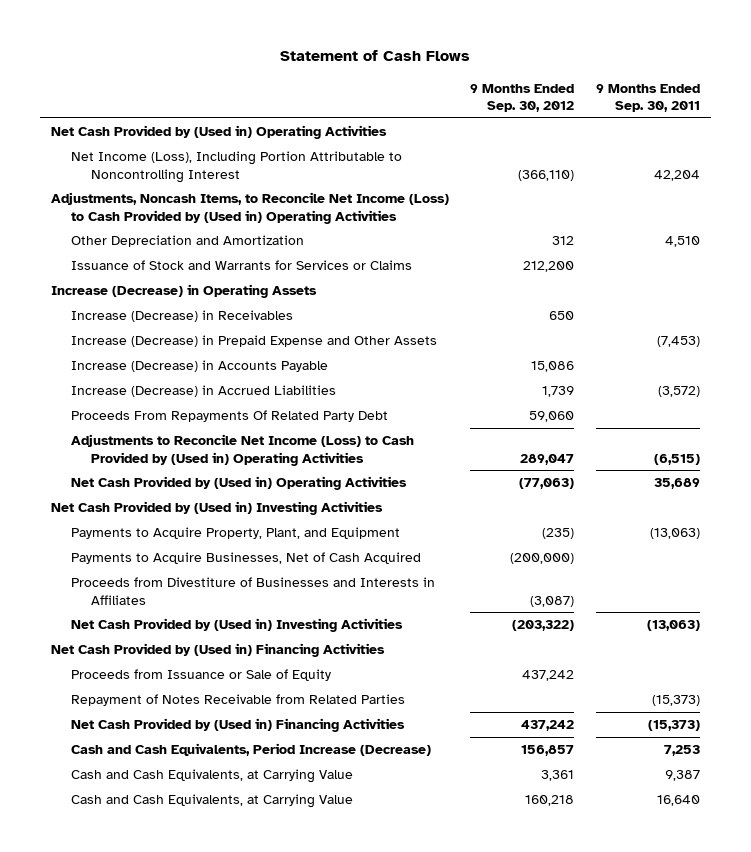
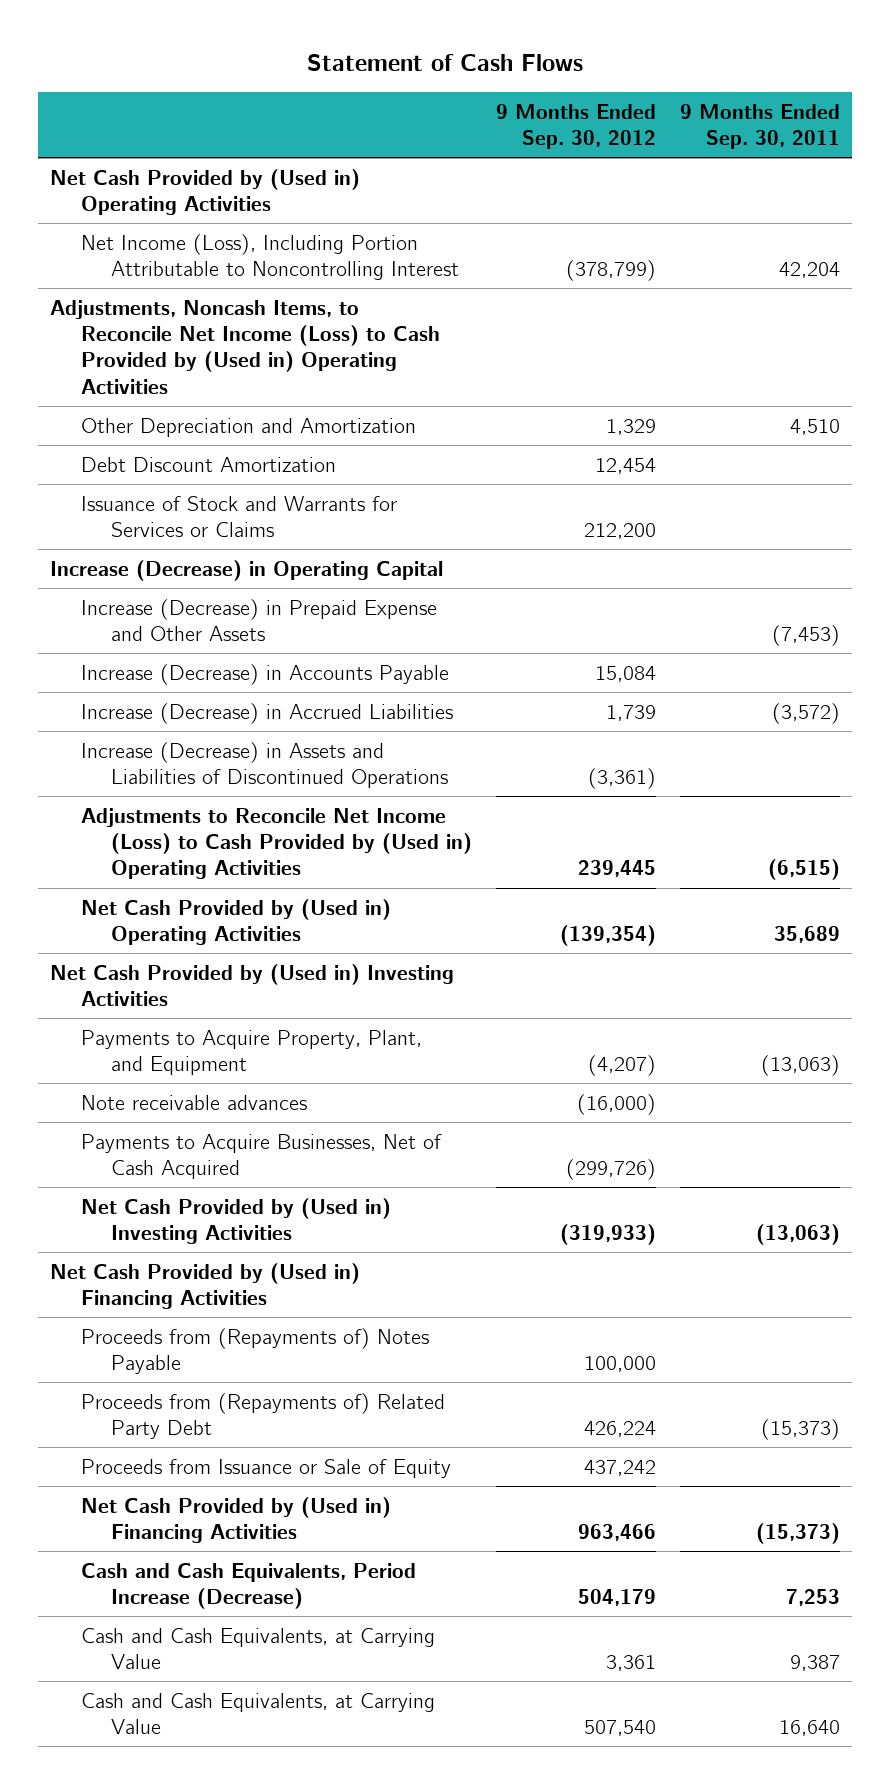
- Net Income (Loss), Including Portion Attributable to Noncontrolling Interest | (366,110) | 42,204
+ Net Income (Loss), Including Portion Attributable to Noncontrolling Interest | (378,799) | 42,204
- Other Depreciation and Amortization | 312 | 4,510
+ Other Depreciation and Amortization | 1,329 | 4,510
+ Debt Discount Amortization | 12,454 |
- Increase (Decrease) in Operating Assets
- Increase (Decrease) in Receivables | 650 |
+ Increase (Decrease) in Operating Capital
- Increase (Decrease) in Accounts Payable | 15,086 |
+ Increase (Decrease) in Accounts Payable | 15,084 |
- Proceeds From Repayments Of Related Party Debt | 59,060 |
- Adjustments to Reconcile Net Income (Loss) to Cash Provided by (Used in) Operating Activities | 289,047 | (6,515)
- Net Cash Provided by (Used in) Operating Activities | (77,063) | 35,689
+ Increase (Decrease) in Assets and Liabilities of Discontinued Operations | (3,361) |
+ Adjustments to Reconcile Net Income (Loss) to Cash Provided by (Used in) Operating Activities | 239,445 | (6,515)
+ Net Cash Provided by (Used in) Operating Activities | (139,354) | 35,689
- Payments to Acquire Property, Plant, and Equipment | (235) | (13,063)
- Payments to Acquire Businesses, Net of Cash Acquired | (200,000) |
- Proceeds from Divestiture of Businesses and Interests in Affiliates | (3,087) |
- Net Cash Provided by (Used in) Investing Activities | (203,322) | (13,063)
+ Payments to Acquire Property, Plant, and Equipment | (4,207) | (13,063)
+ Note receivable advances | (16,000) |
+ Payments to Acquire Businesses, Net of Cash Acquired | (299,726) |
+ Net Cash Provided by (Used in) Investing Activities | (319,933) | (13,063)
+ Proceeds from (Repayments of) Notes Payable | 100,000 |
+ Proceeds from (Repayments of) Related Party Debt | 426,224 | (15,373)
- Repayment of Notes Receivable from Related Parties | | (15,373)
- Net Cash Provided by (Used in) Financing Activities | 437,242 | (15,373)
- Cash and Cash Equivalents, Period Increase (Decrease) | 156,857 | 7,253
+ Net Cash Provided by (Used in) Financing Activities | 963,466 | (15,373)
+ Cash and Cash Equivalents, Period Increase (Decrease) | 504,179 | 7,253
- Cash and Cash Equivalents, at Carrying Value | 160,218 | 16,640
+ Cash and Cash Equivalents, at Carrying Value | 507,540 | 16,640

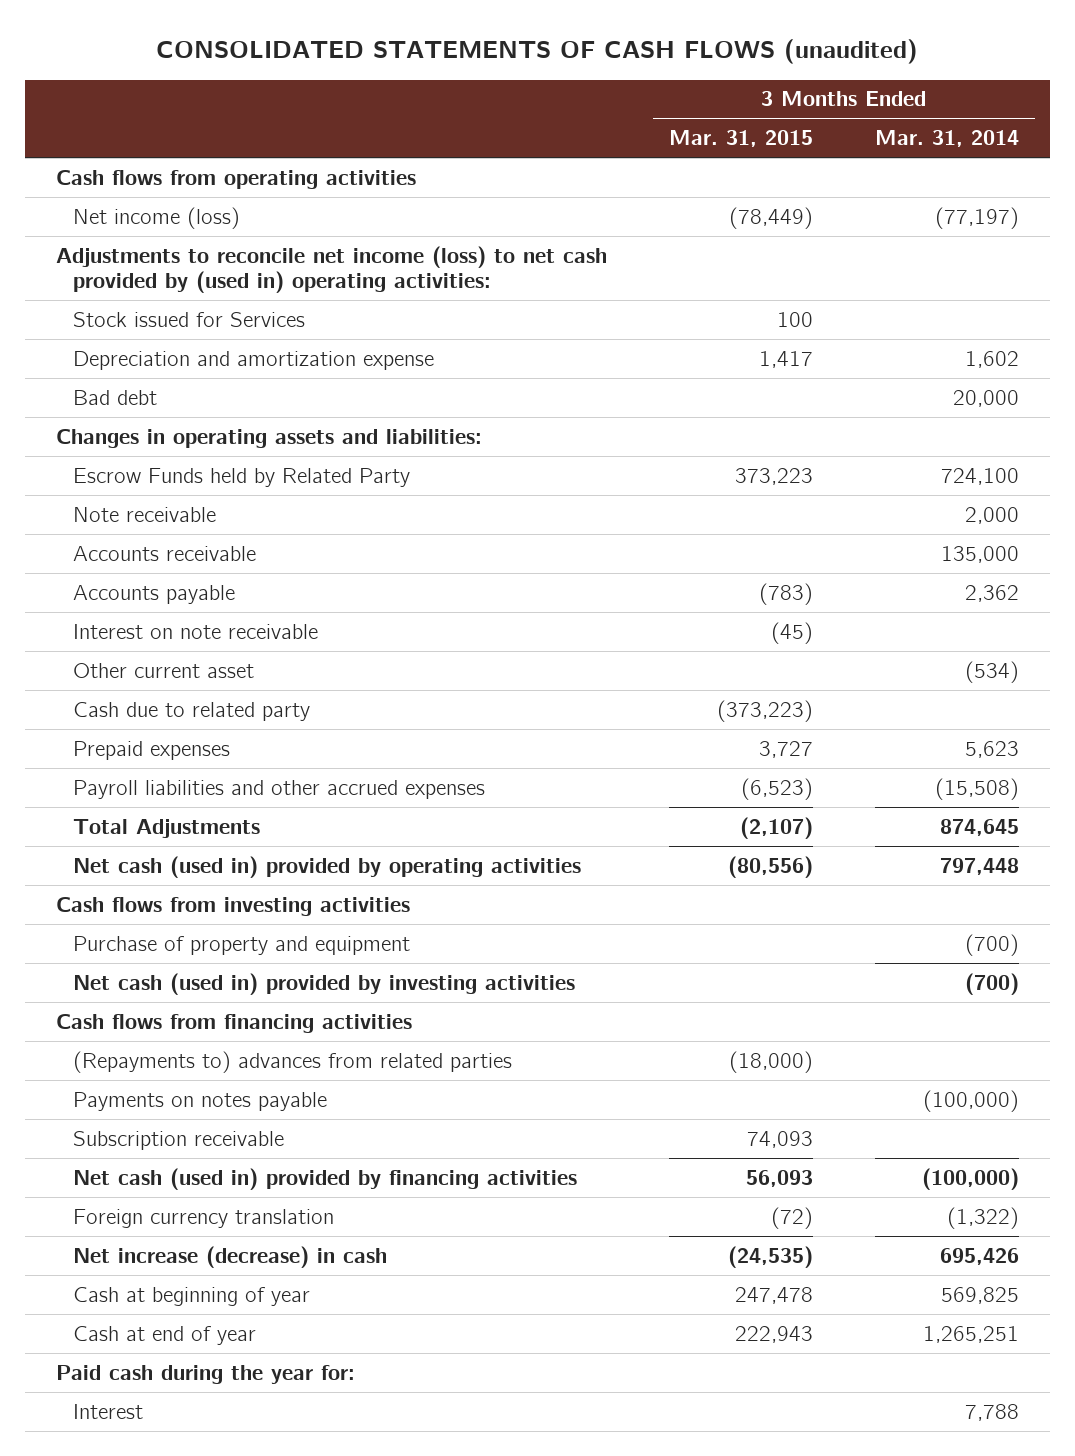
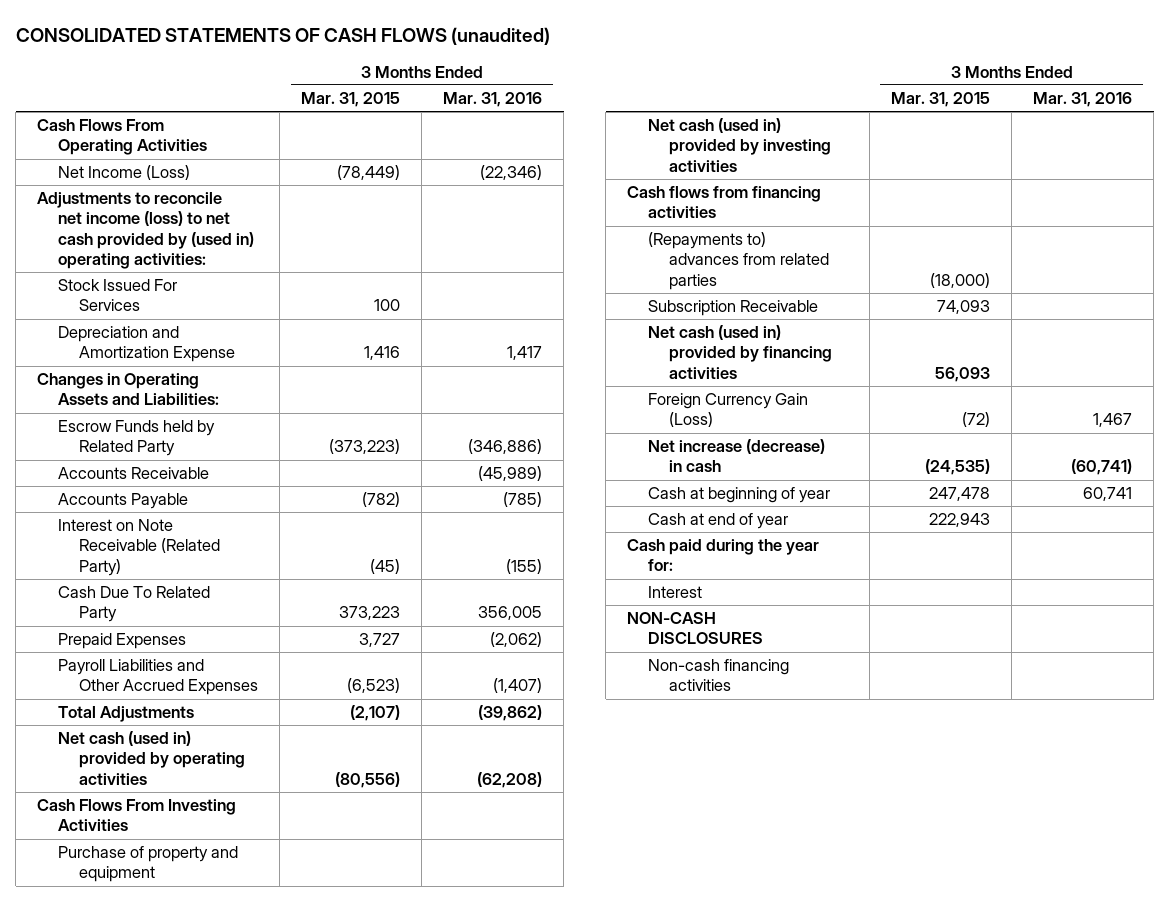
- | 3 Months Ended Mar. 31, 2015 | 3 Months Ended Mar. 31, 2014
+ | 3 Months Ended Mar. 31, 2015 | 3 Months Ended Mar. 31, 2016
- Cash flows from operating activities
- Net income (loss) | (78,449) | (77,197)
+ Cash Flows From Operating Activities
+ Net Income (Loss) | (78,449) | (22,346)
- Stock issued for Services | 100 |
- Depreciation and amortization expense | 1,417 | 1,602
- Bad debt | | 20,000
- Changes in operating assets and liabilities:
- Escrow Funds held by Related Party | 373,223 | 724,100
- Note receivable | | 2,000
- Accounts receivable | | 135,000
- Accounts payable | (783) | 2,362
- Interest on note receivable | (45) |
- Other current asset | | (534)
- Cash due to related party | (373,223) |
- Prepaid expenses | 3,727 | 5,623
- Payroll liabilities and other accrued expenses | (6,523) | (15,508)
+ Stock Issued For Services | 100 |
+ Depreciation and Amortization Expense | 1,416 | 1,417
+ Changes in Operating Assets and Liabilities:
+ Escrow Funds held by Related Party | (373,223) | (346,886)
+ Accounts Receivable | | (45,989)
+ Accounts Payable | (782) | (785)
+ Interest on Note Receivable (Related Party) | (45) | (155)
+ Cash Due To Related Party | 373,223 | 356,005
+ Prepaid Expenses | 3,727 | (2,062)
+ Payroll Liabilities and Other Accrued Expenses | (6,523) | (1,407)
- Cash flows from investing activities
+ Cash Flows From Investing Activities
- Payments on notes payable | | (100,000)
- Subscription receivable | 74,093 |
+ Subscription Receivable | 74,093 |
- Foreign currency translation | (72) | (1,322)
+ Foreign Currency Gain (Loss) | (72) | 1,467
- Paid cash during the year for:
+ Cash paid during the year for:
+ NON-CASH DISCLOSURES
+ Non-cash financing activities

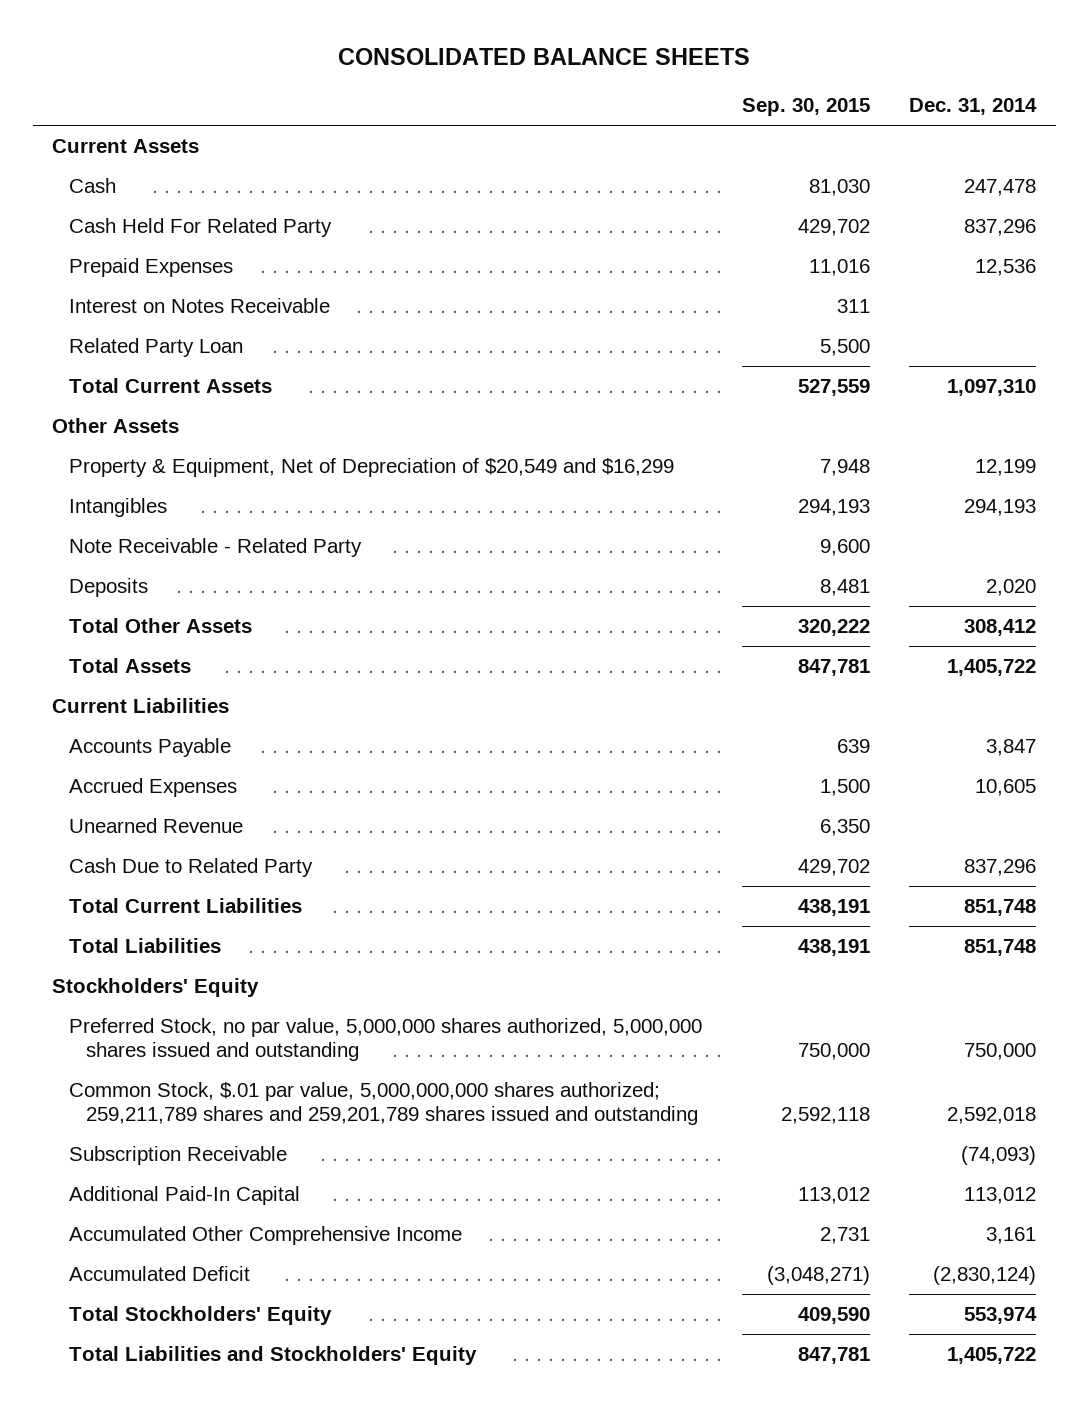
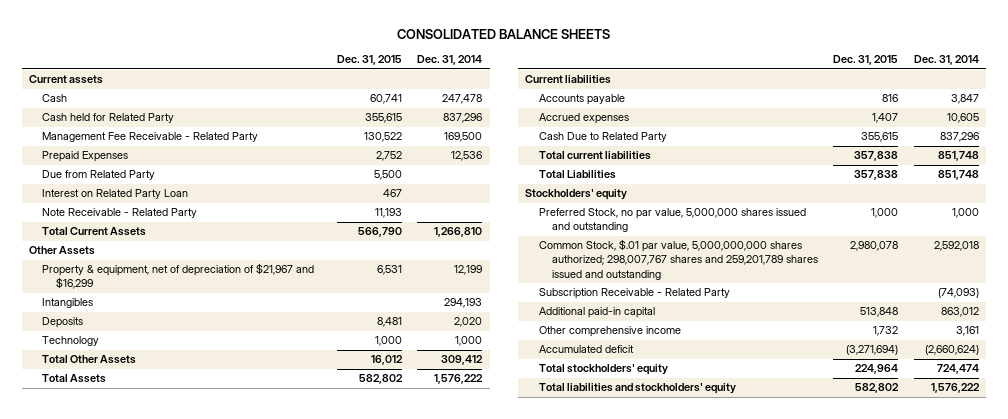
- | Sep. 30, 2015 | Dec. 31, 2014
+ | Dec. 31, 2015 | Dec. 31, 2014
- Current Assets
+ Current assets
- Cash Held For Related Party | 429,702 | 837,296
+ Cash held for Related Party | 355,615 | 837,296
+ Management Fee Receivable - Related Party | 130,522 | 169,500
- Interest on Notes Receivable | 311 |
- Related Party Loan | 5,500 |
- Total Current Assets | 527,559 | 1,097,310
+ Due from Related Party | 5,500 |
+ Interest on Related Party Loan | 467 |
moved up: Note Receivable - Related Party | 11,193 |
+ Total Current Assets | 566,790 | 1,266,810
- Property & Equipment, Net of Depreciation of $20,549 and $16,299 | 7,948 | 12,199
+ Property & equipment, net of depreciation of $21,967 and $16,299 | 6,531 | 12,199
- Total Other Assets | 320,222 | 308,412
- Total Assets | 847,781 | 1,405,722
- Current Liabilities
- Accounts Payable | 639 | 3,847
- Accrued Expenses | 1,500 | 10,605
- Unearned Revenue | 6,350 |
+ Technology | 1,000 | 1,000
+ Total Other Assets | 16,012 | 309,412
+ Total Assets | 582,802 | 1,576,222
+ Current liabilities
+ Accounts payable | 816 | 3,847
+ Accrued expenses | 1,407 | 10,605
- Total Current Liabilities | 438,191 | 851,748
+ Total current liabilities | 357,838 | 851,748
- Stockholders' Equity
- Preferred Stock, no par value, 5,000,000 shares authorized, 5,000,000 shares issued and outstanding | 750,000 | 750,000
- Common Stock, $.01 par value, 5,000,000,000 shares authorized; 259,211,789 shares and 259,201,789 shares issued and outstanding | 2,592,118 | 2,592,018
- Subscription Receivable | | (74,093)
- Additional Paid-In Capital | 113,012 | 113,012
- Accumulated Other Comprehensive Income | 2,731 | 3,161
- Accumulated Deficit | (3,048,271) | (2,830,124)
- Total Stockholders' Equity | 409,590 | 553,974
- Total Liabilities and Stockholders' Equity | 847,781 | 1,405,722
+ Stockholders' equity
+ Preferred Stock, no par value, 5,000,000 shares issued and outstanding | 1,000 | 1,000
+ Common Stock, $.01 par value, 5,000,000,000 shares authorized; 298,007,767 shares and 259,201,789 shares issued and outstanding | 2,980,078 | 2,592,018
+ Subscription Receivable - Related Party | | (74,093)
+ Additional paid-in capital | 513,848 | 863,012
+ Other comprehensive income | 1,732 | 3,161
+ Accumulated deficit | (3,271,694) | (2,660,624)
+ Total stockholders' equity | 224,964 | 724,474
+ Total liabilities and stockholders' equity | 582,802 | 1,576,222

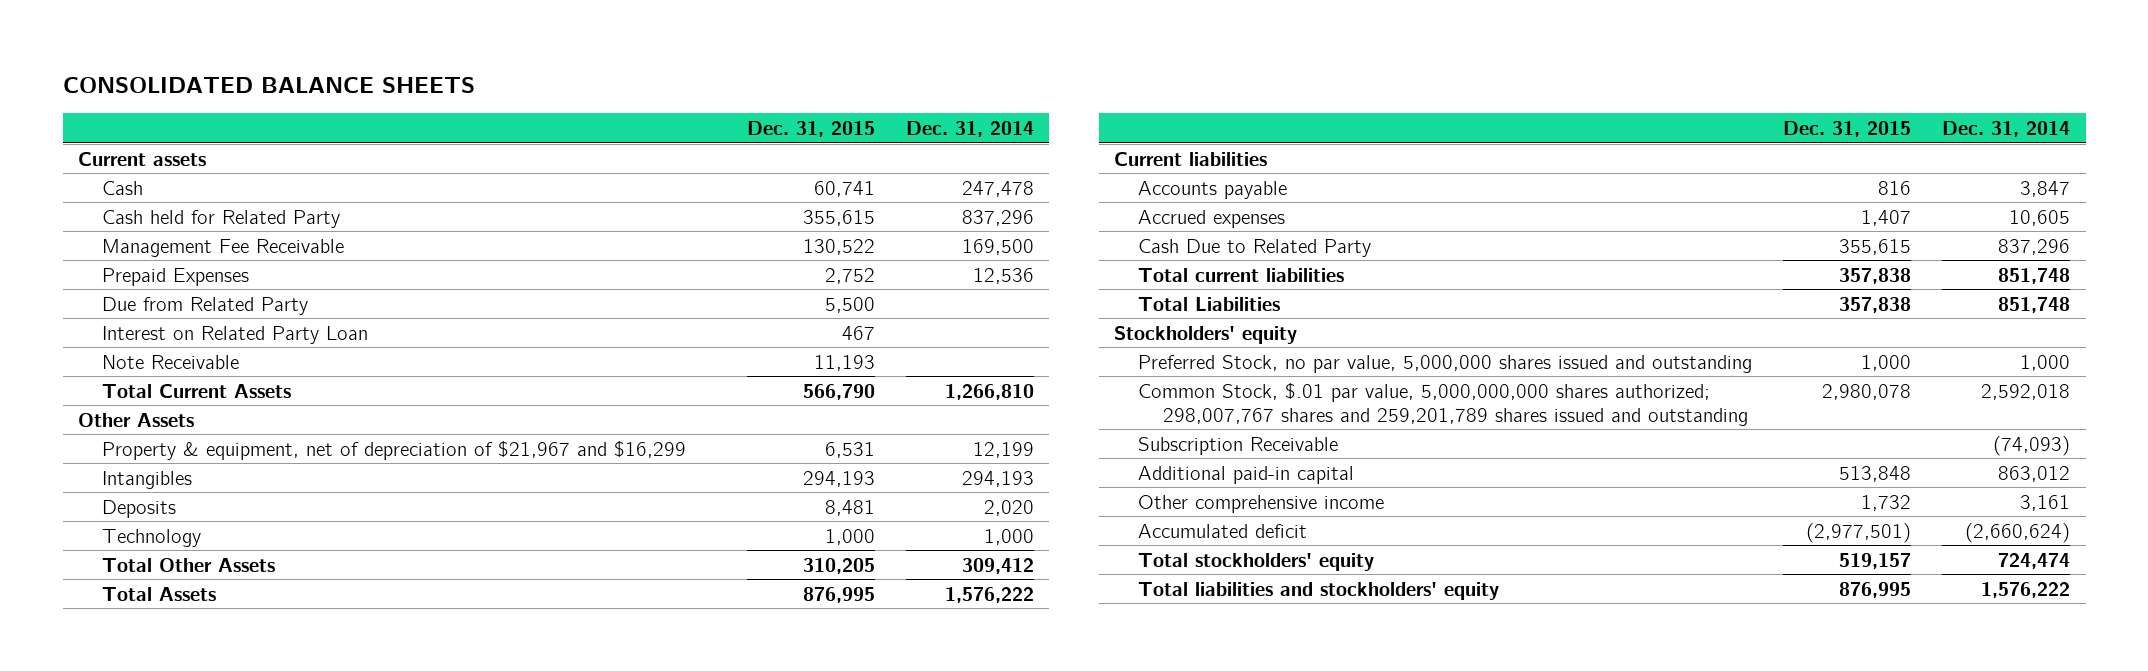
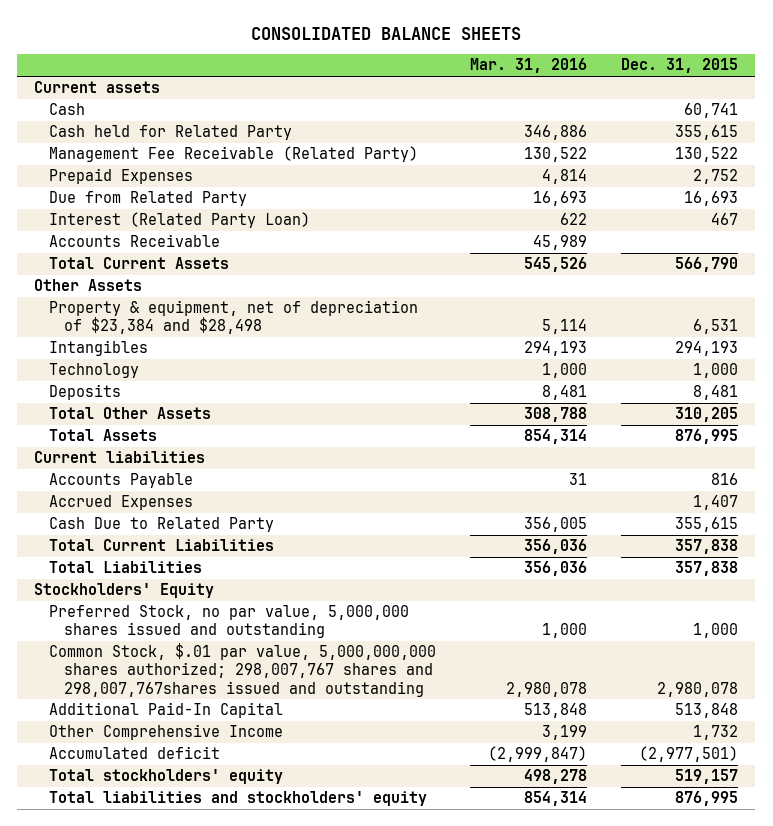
- | Dec. 31, 2015 | Dec. 31, 2014
+ | Mar. 31, 2016 | Dec. 31, 2015
- Management Fee Receivable | 130,522 | 169,500
+ Management Fee Receivable (Related Party) | 130,522 | 130,522
- Due from Related Party | 5,500 |
- Interest on Related Party Loan | 467 |
- Note Receivable | 11,193 |
+ Due from Related Party | 16,693 | 16,693
+ Interest (Related Party Loan) | 622 | 467
+ Accounts Receivable | 45,989 |
- Property & equipment, net of depreciation of $21,967 and $16,299 | 6,531 | 12,199
+ Property & equipment, net of depreciation of $23,384 and $28,498 | 5,114 | 6,531
moved down: Deposits | 8,481 | 8,481
- Accounts payable | 816 | 3,847
- Accrued expenses | 1,407 | 10,605
+ Accounts Payable | 31 | 816
+ Accrued Expenses | | 1,407
- Total current liabilities | 357,838 | 851,748
+ Total Current Liabilities | 356,036 | 357,838
- Stockholders' equity
+ Stockholders' Equity
- Common Stock, $.01 par value, 5,000,000,000 shares authorized; 298,007,767 shares and 259,201,789 shares issued and outstanding | 2,980,078 | 2,592,018
- Subscription Receivable | | (74,093)
- Additional paid-in capital | 513,848 | 863,012
- Other comprehensive income | 1,732 | 3,161
+ Common Stock, $.01 par value, 5,000,000,000 shares authorized; 298,007,767 shares and 298,007,767shares issued and outstanding | 2,980,078 | 2,980,078
+ Additional Paid-In Capital | 513,848 | 513,848
+ Other Comprehensive Income | 3,199 | 1,732

